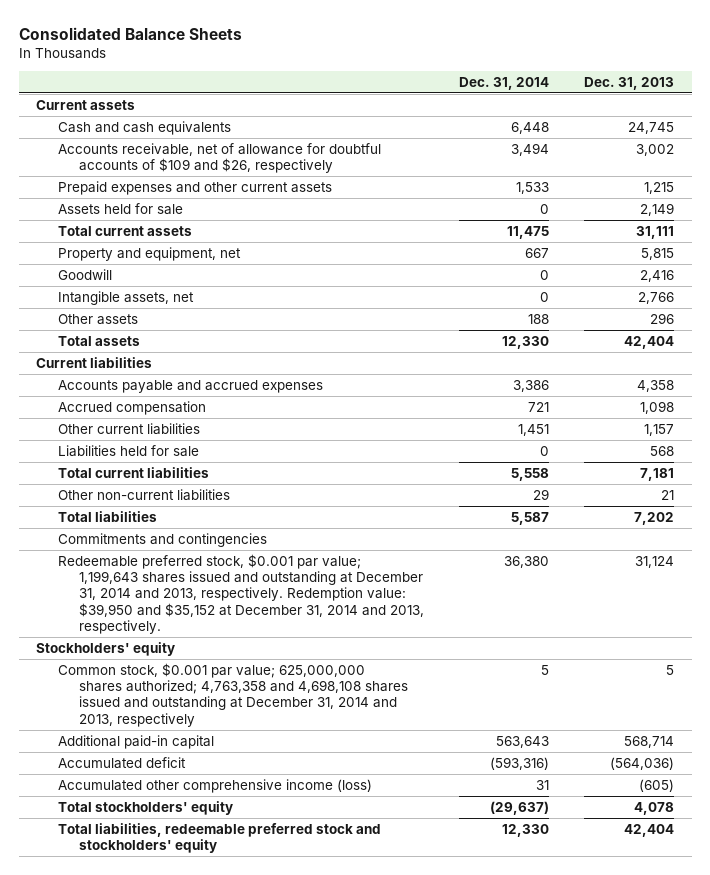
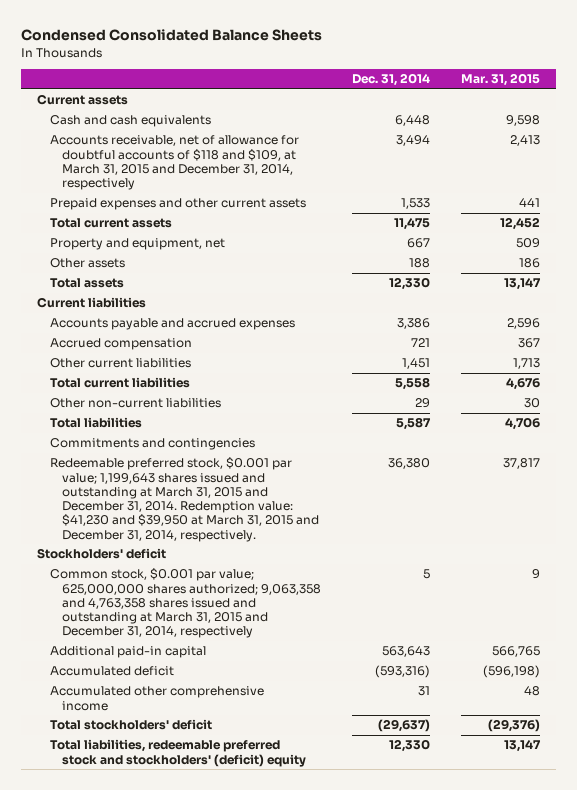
- Consolidated Balance Sheets
+ Condensed Consolidated Balance Sheets
- | Dec. 31, 2014 | Dec. 31, 2013
+ | Dec. 31, 2014 | Mar. 31, 2015
- Accounts receivable, net of allowance for doubtful accounts of $109 and $26, respectively | 3,494 | 3,002
+ Accounts receivable, net of allowance for doubtful accounts of $118 and $109, at March 31, 2015 and December 31, 2014, respectively | 3,494 | 2,413
- Assets held for sale | 0 | 2,149
- Goodwill | 0 | 2,416
- Intangible assets, net | 0 | 2,766
- Liabilities held for sale | 0 | 568
- Redeemable preferred stock, $0.001 par value; 1,199,643 shares issued and outstanding at December 31, 2014 and 2013, respectively. Redemption value: $39,950 and $35,152 at December 31, 2014 and 2013, respectively. | 36,380 | 31,124
- Stockholders' equity
- Common stock, $0.001 par value; 625,000,000 shares authorized; 4,763,358 and 4,698,108 shares issued and outstanding at December 31, 2014 and 2013, respectively | 5 | 5
+ Redeemable preferred stock, $0.001 par value; 1,199,643 shares issued and outstanding at March 31, 2015 and December 31, 2014. Redemption value: $41,230 and $39,950 at March 31, 2015 and December 31, 2014, respectively. | 36,380 | 37,817
+ Stockholders' deficit
+ Common stock, $0.001 par value; 625,000,000 shares authorized; 9,063,358 and 4,763,358 shares issued and outstanding at March 31, 2015 and December 31, 2014, respectively | 5 | 9
- Accumulated other comprehensive income (loss) | 31 | (605)
- Total stockholders' equity | (29,637) | 4,078
- Total liabilities, redeemable preferred stock and stockholders' equity | 12,330 | 42,404
+ Accumulated other comprehensive income | 31 | 48
+ Total stockholders' deficit | (29,637) | (29,376)
+ Total liabilities, redeemable preferred stock and stockholders' (deficit) equity | 12,330 | 13,147

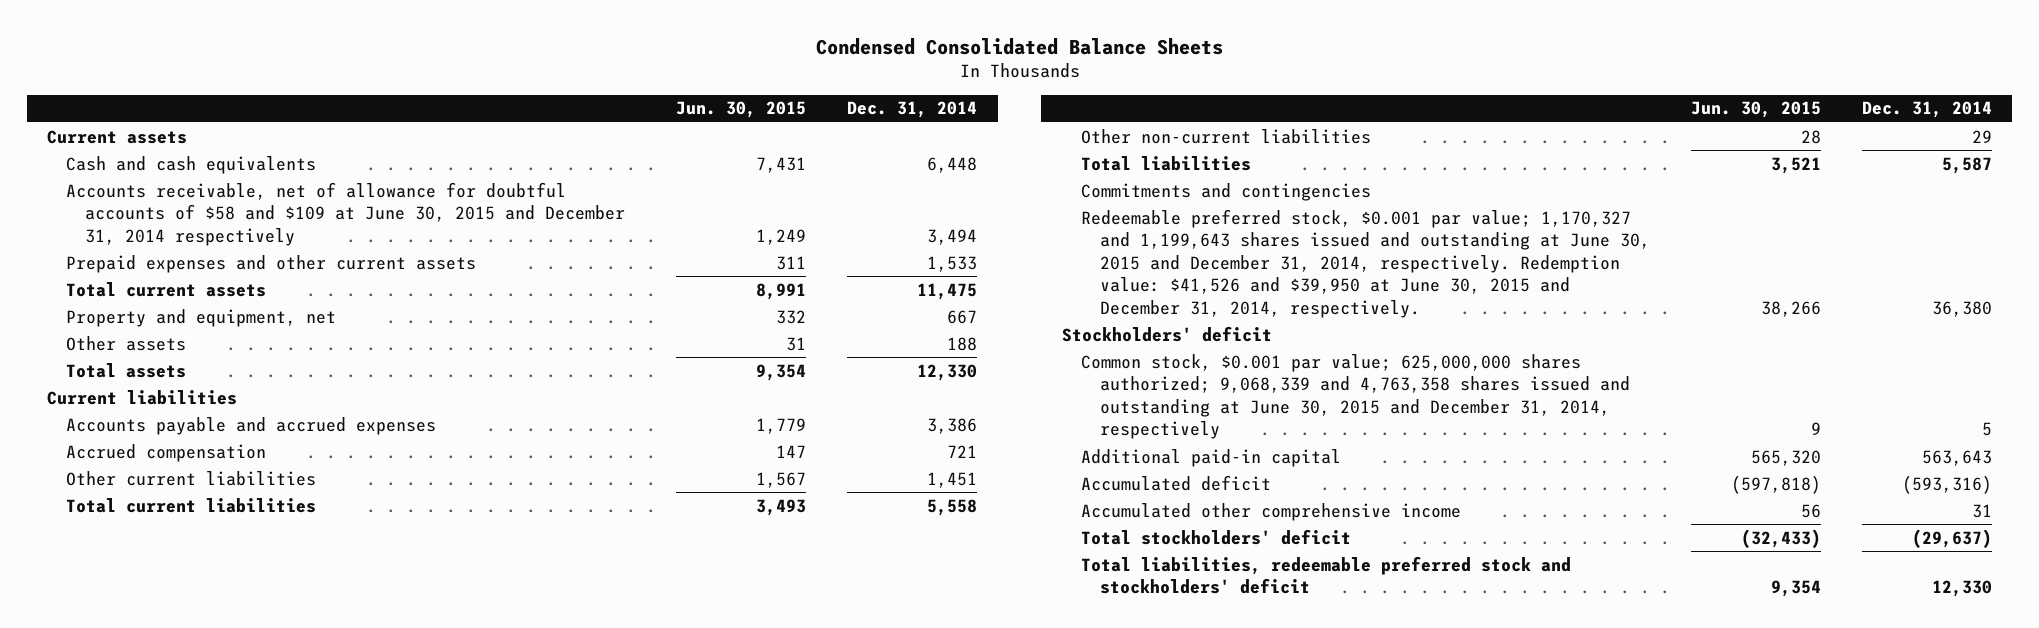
- | Dec. 31, 2014 | Mar. 31, 2015
+ | Jun. 30, 2015 | Dec. 31, 2014
- Accounts receivable, net of allowance for doubtful accounts of $118 and $109, at March 31, 2015 and December 31, 2014, respectively | 3,494 | 2,413
+ Accounts receivable, net of allowance for doubtful accounts of $58 and $109 at June 30, 2015 and December 31, 2014 respectively | 1,249 | 3,494
- Redeemable preferred stock, $0.001 par value; 1,199,643 shares issued and outstanding at March 31, 2015 and December 31, 2014. Redemption value: $41,230 and $39,950 at March 31, 2015 and December 31, 2014, respectively. | 36,380 | 37,817
+ Redeemable preferred stock, $0.001 par value; 1,170,327 and 1,199,643 shares issued and outstanding at June 30, 2015 and December 31, 2014, respectively. Redemption value: $41,526 and $39,950 at June 30, 2015 and December 31, 2014, respectively. | 38,266 | 36,380
- Common stock, $0.001 par value; 625,000,000 shares authorized; 9,063,358 and 4,763,358 shares issued and outstanding at March 31, 2015 and December 31, 2014, respectively | 5 | 9
+ Common stock, $0.001 par value; 625,000,000 shares authorized; 9,068,339 and 4,763,358 shares issued and outstanding at June 30, 2015 and December 31, 2014, respectively | 9 | 5
- Total liabilities, redeemable preferred stock and stockholders' (deficit) equity | 12,330 | 13,147
+ Total liabilities, redeemable preferred stock and stockholders' deficit | 9,354 | 12,330

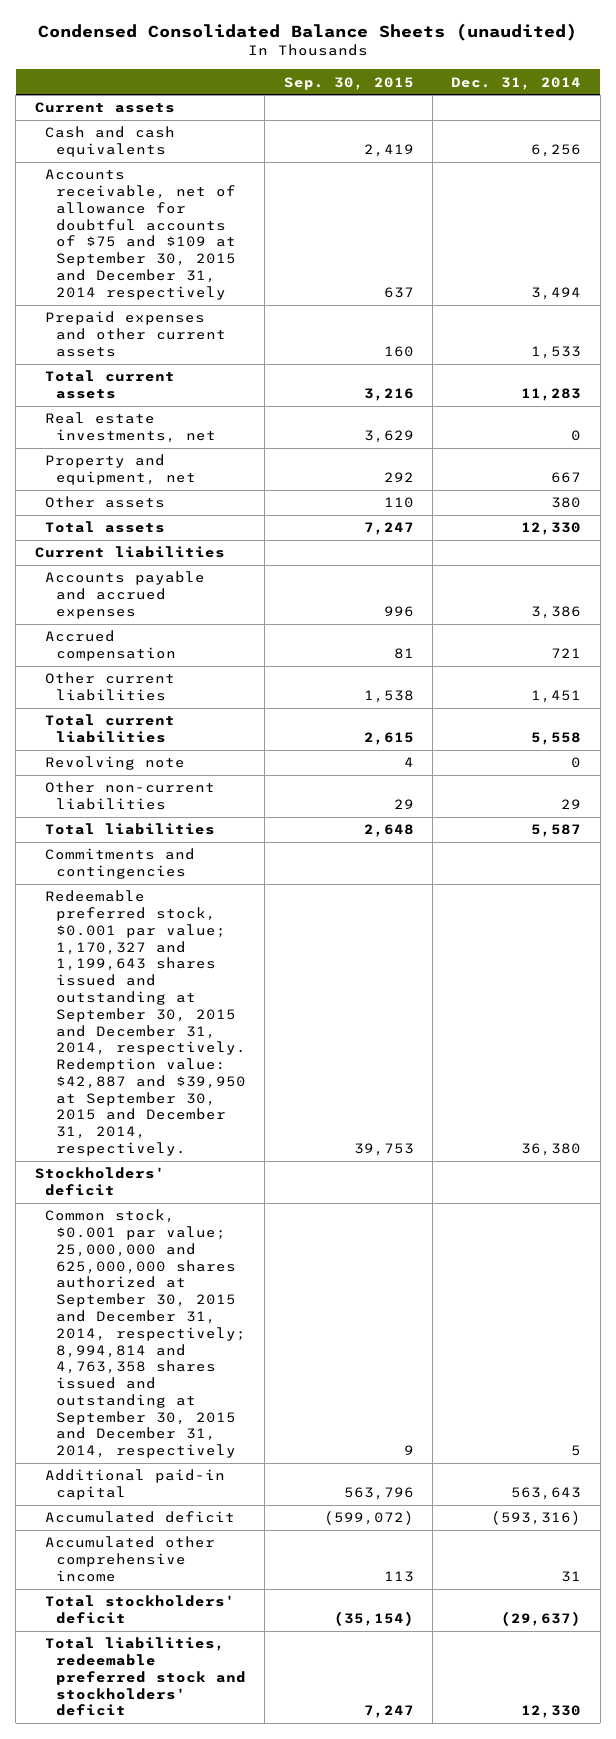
- Condensed Consolidated Balance Sheets
+ Condensed Consolidated Balance Sheets (unaudited)
- | Jun. 30, 2015 | Dec. 31, 2014
+ | Sep. 30, 2015 | Dec. 31, 2014
- Cash and cash equivalents | 7,431 | 6,448
- Accounts receivable, net of allowance for doubtful accounts of $58 and $109 at June 30, 2015 and December 31, 2014 respectively | 1,249 | 3,494
+ Cash and cash equivalents | 2,419 | 6,256
+ Accounts receivable, net of allowance for doubtful accounts of $75 and $109 at September 30, 2015 and December 31, 2014 respectively | 637 | 3,494
- Total current assets | 8,991 | 11,475
+ Total current assets | 3,216 | 11,283
+ Real estate investments, net | 3,629 | 0
- Other assets | 31 | 188
+ Other assets | 110 | 380
+ Revolving note | 4 | 0
- Redeemable preferred stock, $0.001 par value; 1,170,327 and 1,199,643 shares issued and outstanding at June 30, 2015 and December 31, 2014, respectively. Redemption value: $41,526 and $39,950 at June 30, 2015 and December 31, 2014, respectively. | 38,266 | 36,380
+ Redeemable preferred stock, $0.001 par value; 1,170,327 and 1,199,643 shares issued and outstanding at September 30, 2015 and December 31, 2014, respectively. Redemption value: $42,887 and $39,950 at September 30, 2015 and December 31, 2014, respectively. | 39,753 | 36,380
- Common stock, $0.001 par value; 625,000,000 shares authorized; 9,068,339 and 4,763,358 shares issued and outstanding at June 30, 2015 and December 31, 2014, respectively | 9 | 5
+ Common stock, $0.001 par value; 25,000,000 and 625,000,000 shares authorized at September 30, 2015 and December 31, 2014, respectively; 8,994,814 and 4,763,358 shares issued and outstanding at September 30, 2015 and December 31, 2014, respectively | 9 | 5

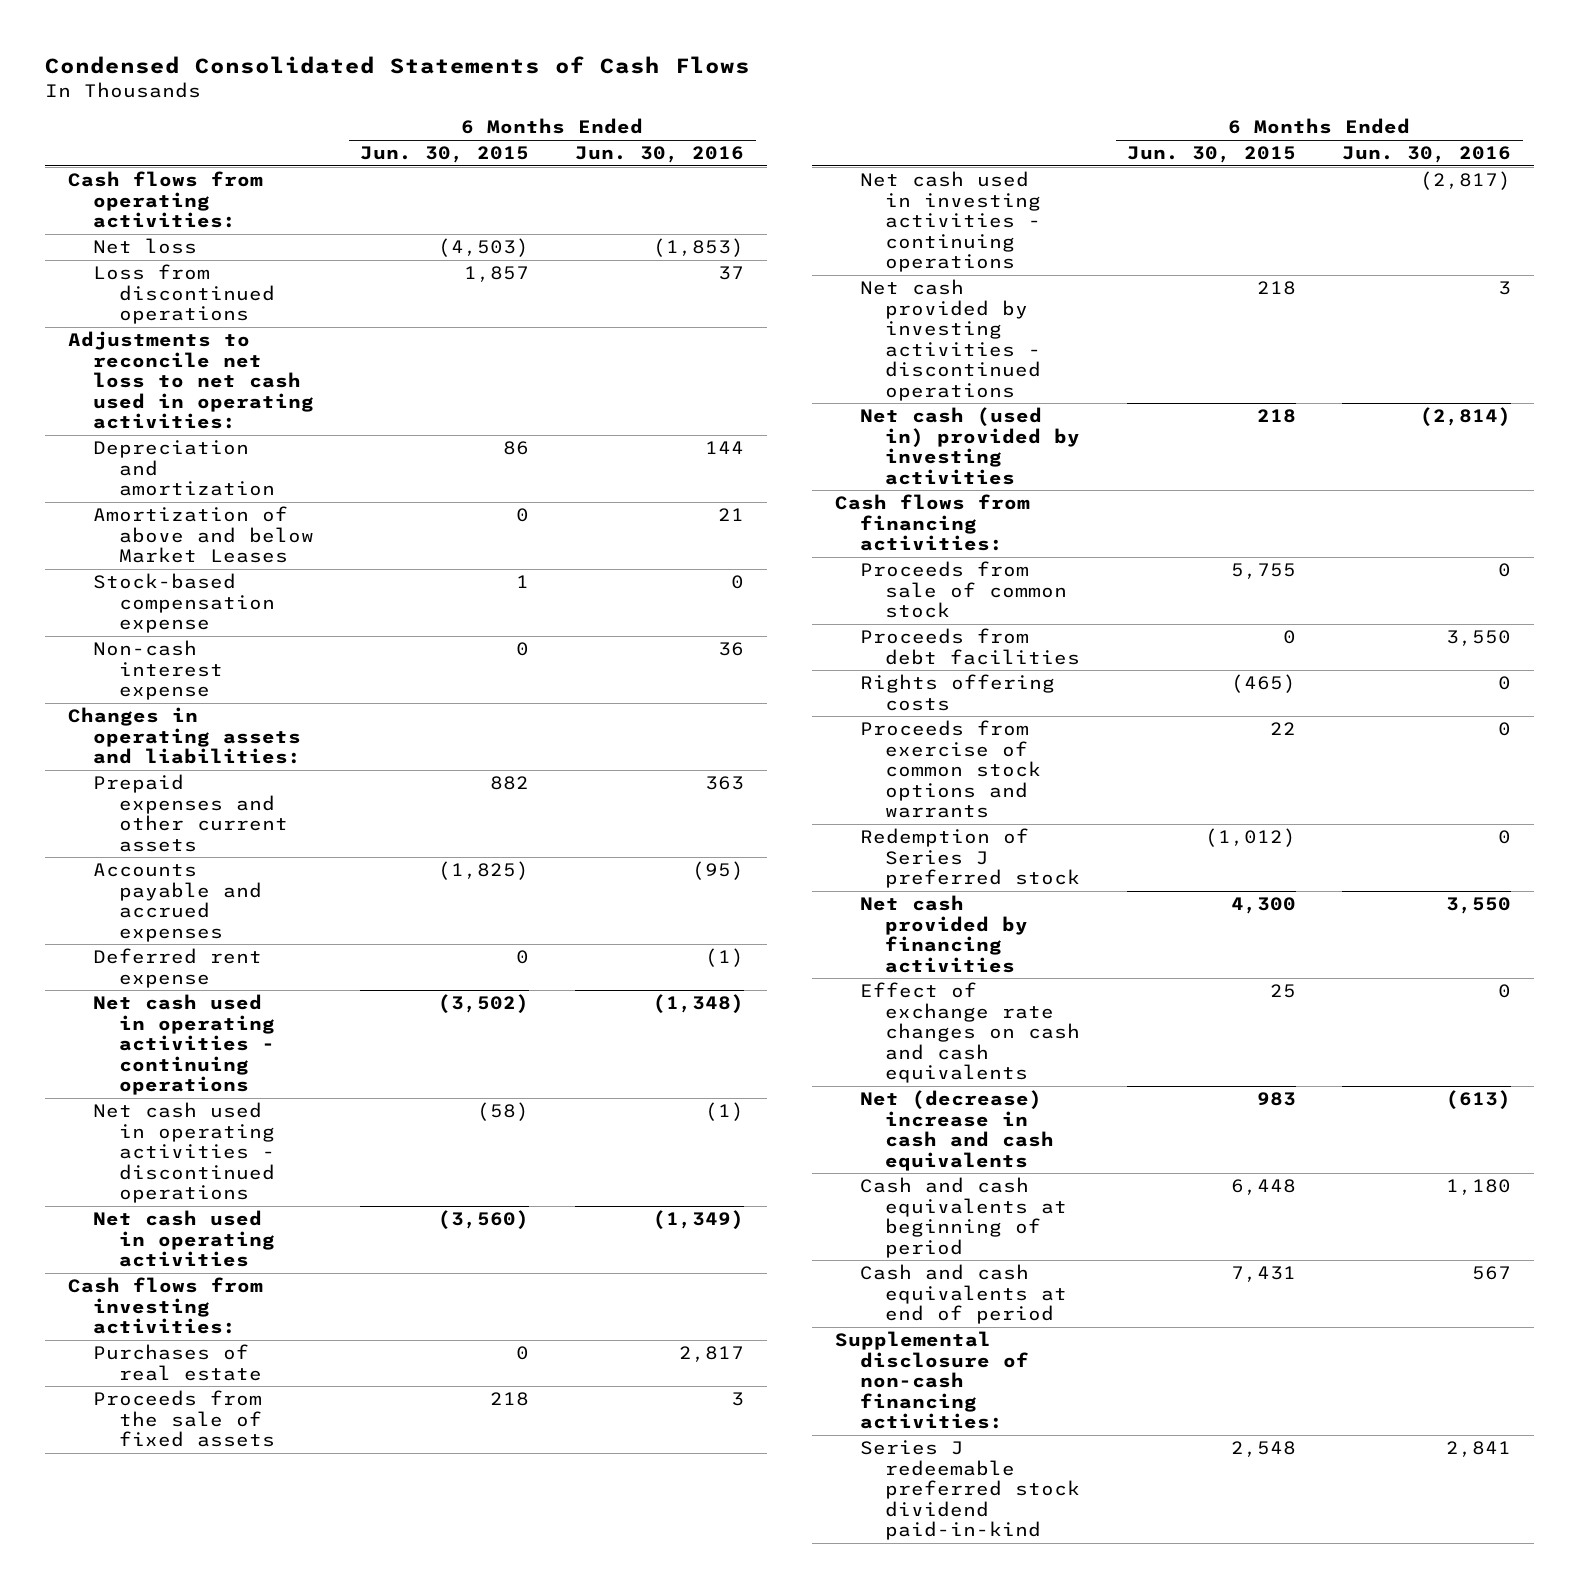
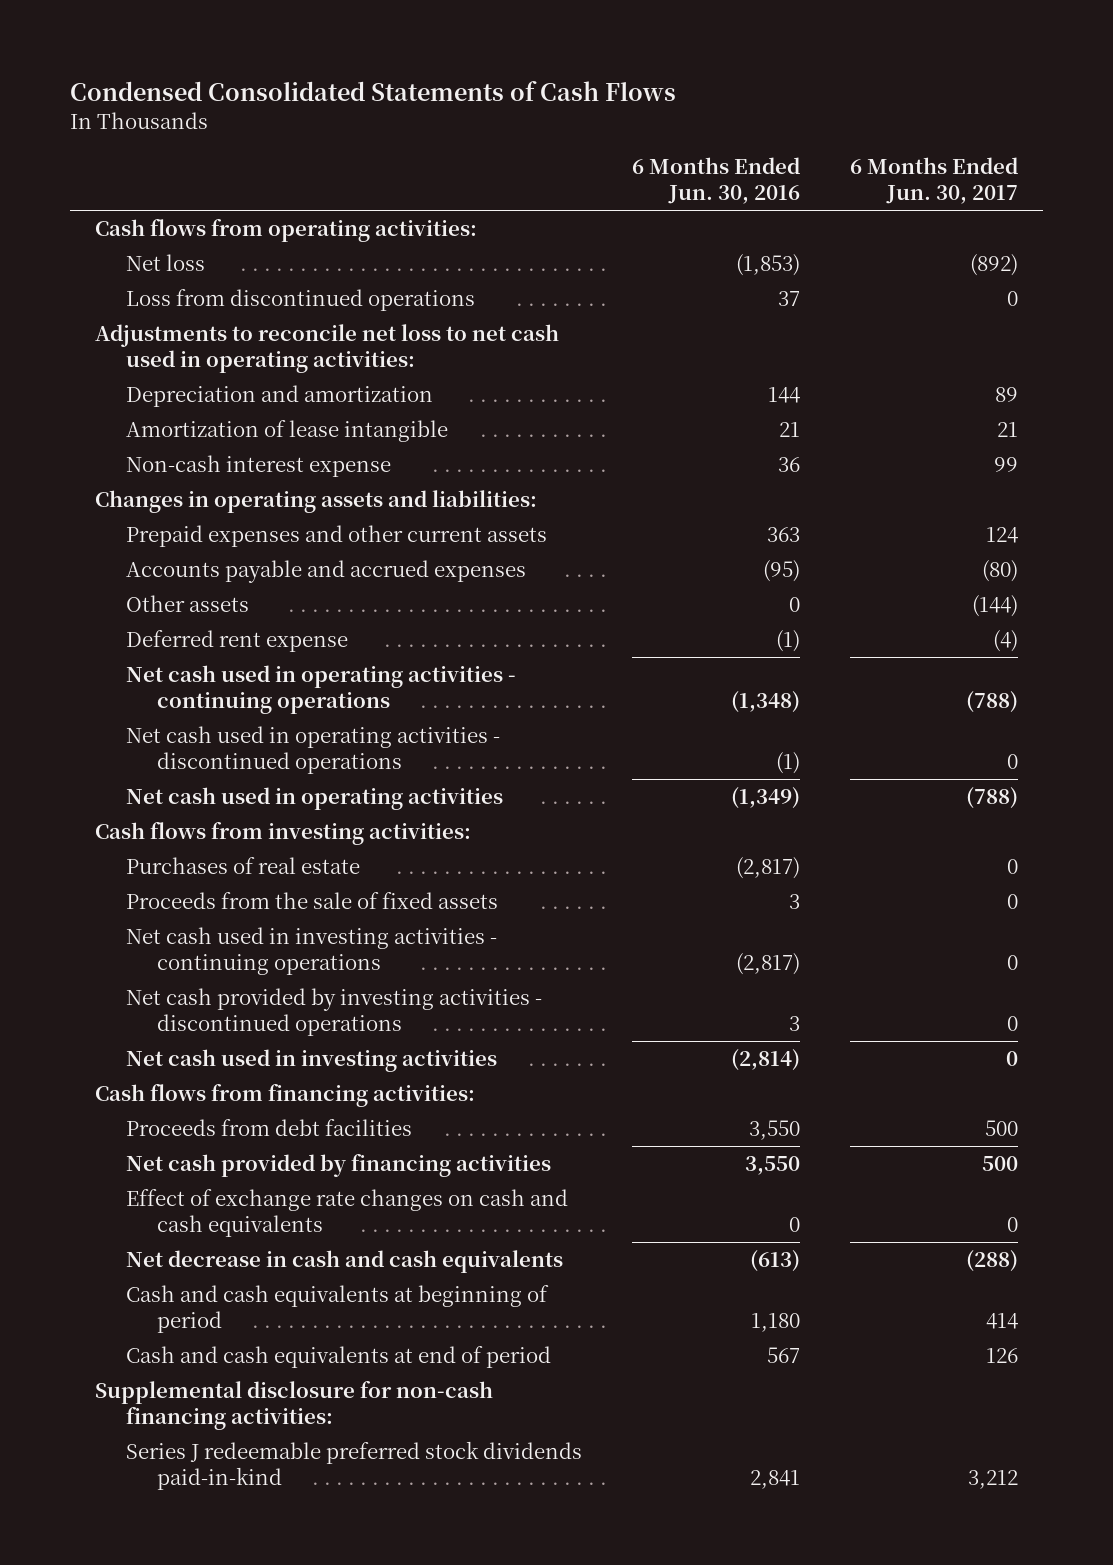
- | 6 Months Ended Jun. 30, 2015 | 6 Months Ended Jun. 30, 2016
+ | 6 Months Ended Jun. 30, 2016 | 6 Months Ended Jun. 30, 2017
- Amortization of above and below Market Leases | 0 | 21
- Stock-based compensation expense | 1 | 0
+ Amortization of lease intangible | 21 | 21
+ Other assets | 0 | (144)
- Purchases of real estate | 0 | 2,817
+ Purchases of real estate | (2,817) | 0
- Net cash (used in) provided by investing activities | 218 | (2,814)
+ Net cash used in investing activities | (2,814) | 0
- Proceeds from sale of common stock | 5,755 | 0
- Rights offering costs | (465) | 0
- Proceeds from exercise of common stock options and warrants | 22 | 0
- Redemption of Series J preferred stock | (1,012) | 0
- Net (decrease) increase in cash and cash equivalents | 983 | (613)
+ Net decrease in cash and cash equivalents | (613) | (288)
- Supplemental disclosure of non-cash financing activities:
- Series J redeemable preferred stock dividend paid-in-kind | 2,548 | 2,841
+ Supplemental disclosure for non-cash financing activities:
+ Series J redeemable preferred stock dividends paid-in-kind | 2,841 | 3,212

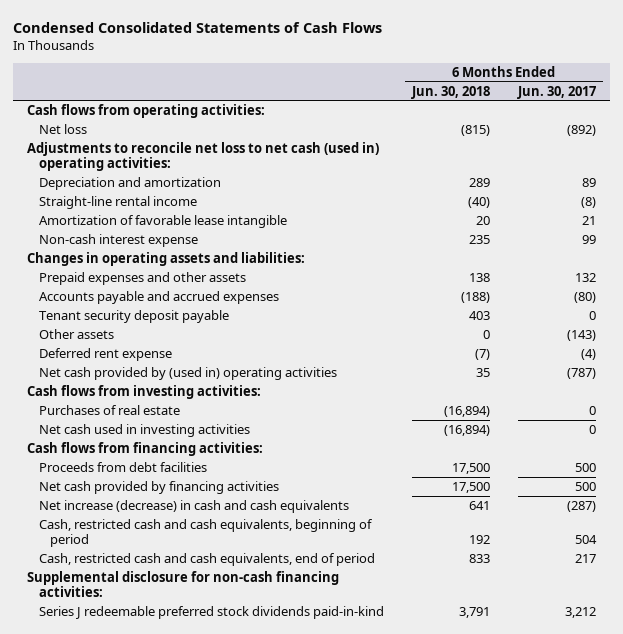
- | 6 Months Ended Jun. 30, 2016 | 6 Months Ended Jun. 30, 2017
+ | 6 Months Ended Jun. 30, 2018 | 6 Months Ended Jun. 30, 2017
- Loss from discontinued operations | 37 | 0
- Adjustments to reconcile net loss to net cash used in operating activities:
+ Adjustments to reconcile net loss to net cash (used in) operating activities:
- Amortization of lease intangible | 21 | 21
+ Straight-line rental income | (40) | (8)
+ Amortization of favorable lease intangible | 20 | 21
- Prepaid expenses and other current assets | 363 | 124
+ Prepaid expenses and other assets | 138 | 132
- Other assets | 0 | (144)
+ Tenant security deposit payable | 403 | 0
+ Other assets | 0 | (143)
- Net cash used in operating activities - continuing operations | (1,348) | (788)
- Net cash used in operating activities - discontinued operations | (1) | 0
- Net cash used in operating activities | (1,349) | (788)
+ Net cash provided by (used in) operating activities | 35 | (787)
- Proceeds from the sale of fixed assets | 3 | 0
- Net cash used in investing activities - continuing operations | (2,817) | 0
- Net cash provided by investing activities - discontinued operations | 3 | 0
- Effect of exchange rate changes on cash and cash equivalents | 0 | 0
- Net decrease in cash and cash equivalents | (613) | (288)
- Cash and cash equivalents at beginning of period | 1,180 | 414
- Cash and cash equivalents at end of period | 567 | 126
+ Net increase (decrease) in cash and cash equivalents | 641 | (287)
+ Cash, restricted cash and cash equivalents, beginning of period | 192 | 504
+ Cash, restricted cash and cash equivalents, end of period | 833 | 217

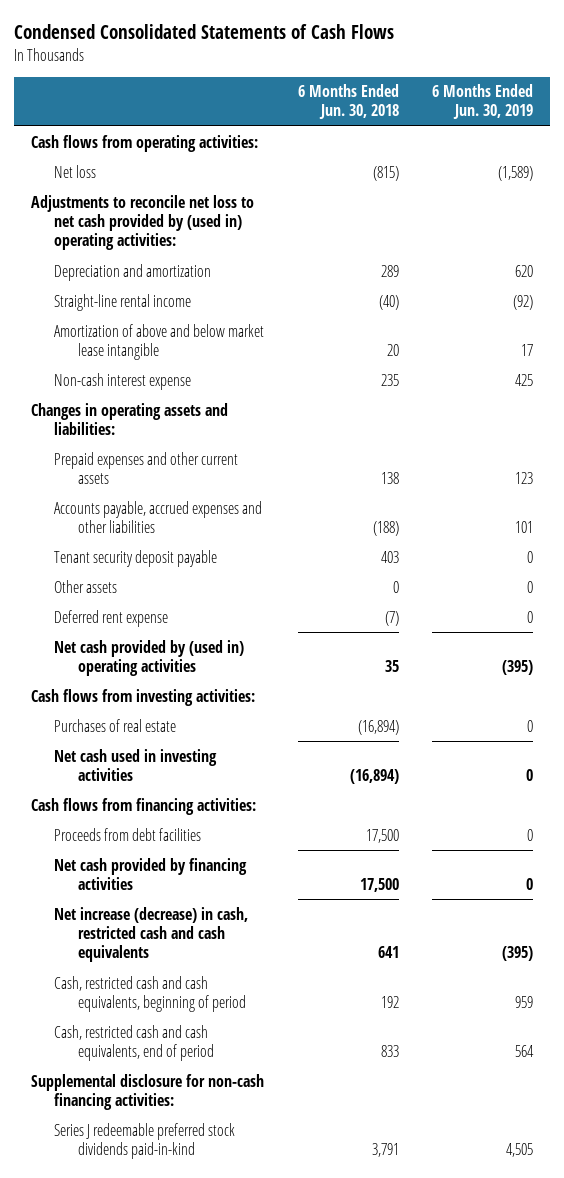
- | 6 Months Ended Jun. 30, 2018 | 6 Months Ended Jun. 30, 2017
+ | 6 Months Ended Jun. 30, 2018 | 6 Months Ended Jun. 30, 2019
- Adjustments to reconcile net loss to net cash (used in) operating activities:
+ Adjustments to reconcile net loss to net cash provided by (used in) operating activities:
- Amortization of favorable lease intangible | 20 | 21
+ Amortization of above and below market lease intangible | 20 | 17
- Prepaid expenses and other assets | 138 | 132
- Accounts payable and accrued expenses | (188) | (80)
+ Prepaid expenses and other current assets | 138 | 123
+ Accounts payable, accrued expenses and other liabilities | (188) | 101
- Net increase (decrease) in cash and cash equivalents | 641 | (287)
+ Net increase (decrease) in cash, restricted cash and cash equivalents | 641 | (395)

